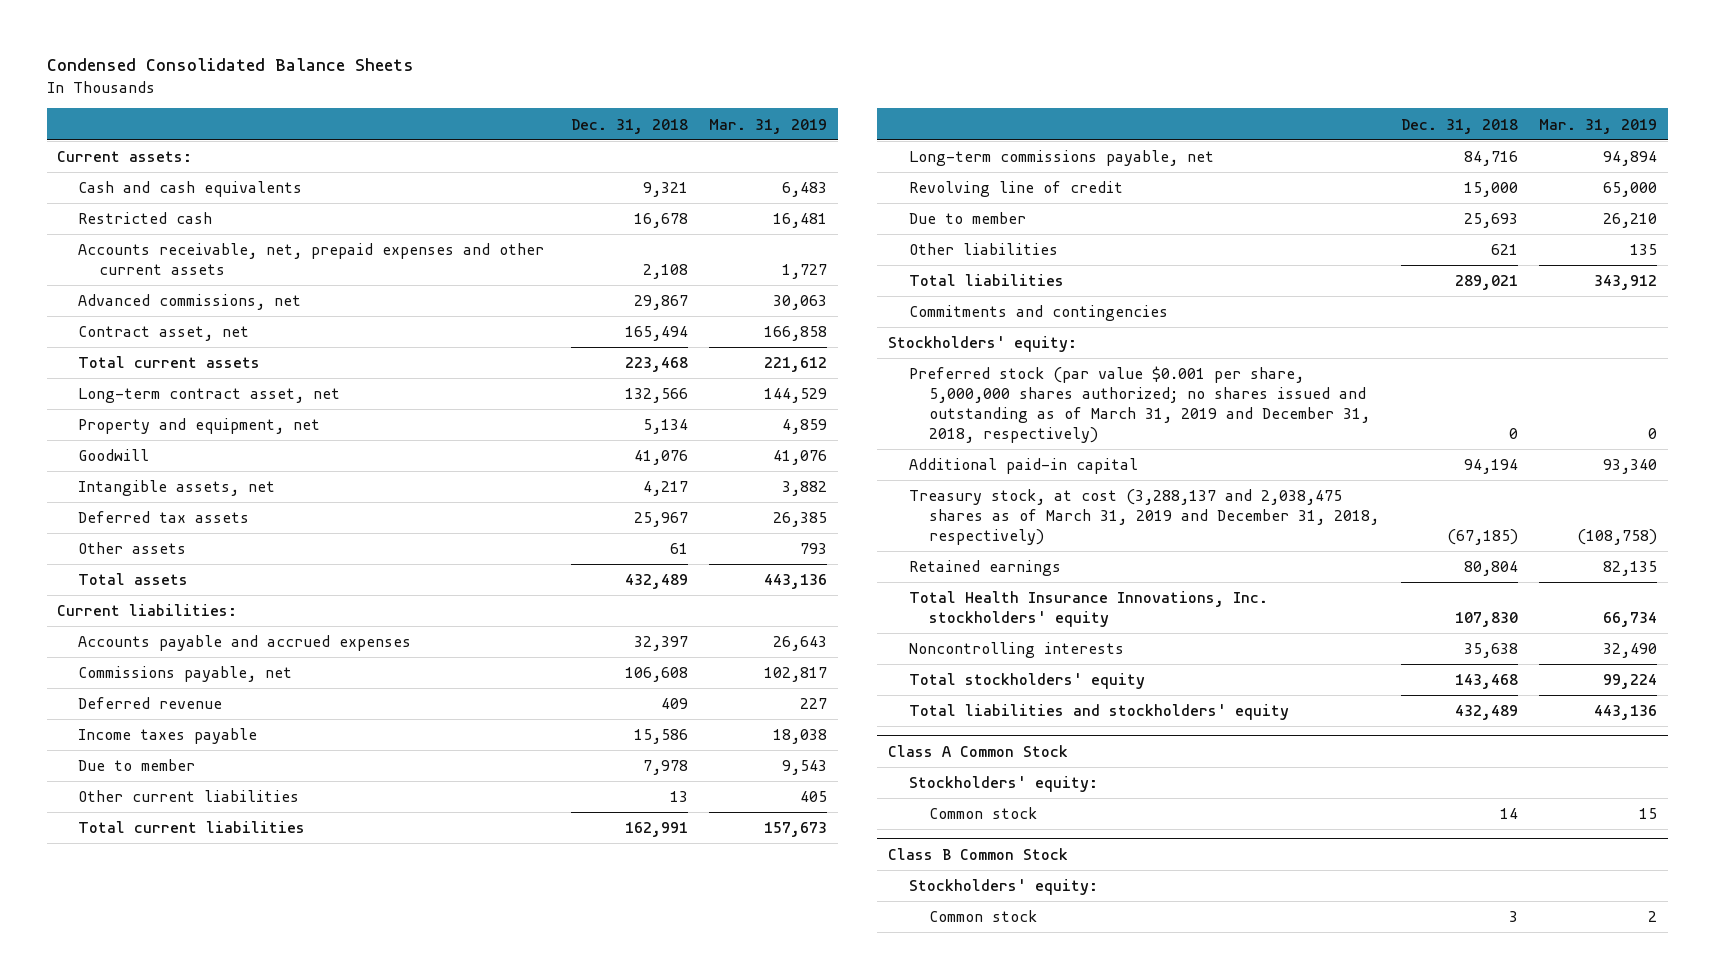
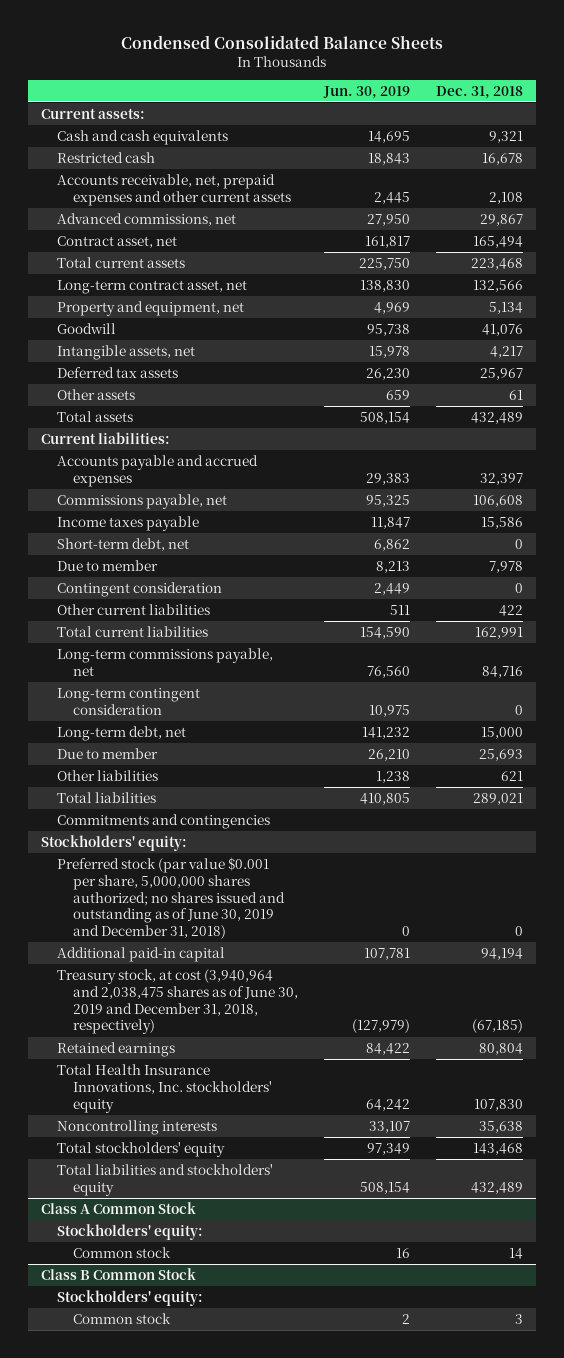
- | Dec. 31, 2018 | Mar. 31, 2019
+ | Jun. 30, 2019 | Dec. 31, 2018
- Deferred revenue | 409 | 227
+ Short-term debt, net | 6,862 | 0
- Other current liabilities | 13 | 405
+ Contingent consideration | 2,449 | 0
+ Other current liabilities | 511 | 422
- Revolving line of credit | 15,000 | 65,000
+ Long-term contingent consideration | 10,975 | 0
+ Long-term debt, net | 141,232 | 15,000
- Preferred stock (par value $0.001 per share, 5,000,000 shares authorized; no shares issued and outstanding as of March 31, 2019 and December 31, 2018, respectively) | 0 | 0
+ Preferred stock (par value $0.001 per share, 5,000,000 shares authorized; no shares issued and outstanding as of June 30, 2019 and December 31, 2018) | 0 | 0
- Treasury stock, at cost (3,288,137 and 2,038,475 shares as of March 31, 2019 and December 31, 2018, respectively) | (67,185) | (108,758)
+ Treasury stock, at cost (3,940,964 and 2,038,475 shares as of June 30, 2019 and December 31, 2018, respectively) | (127,979) | (67,185)

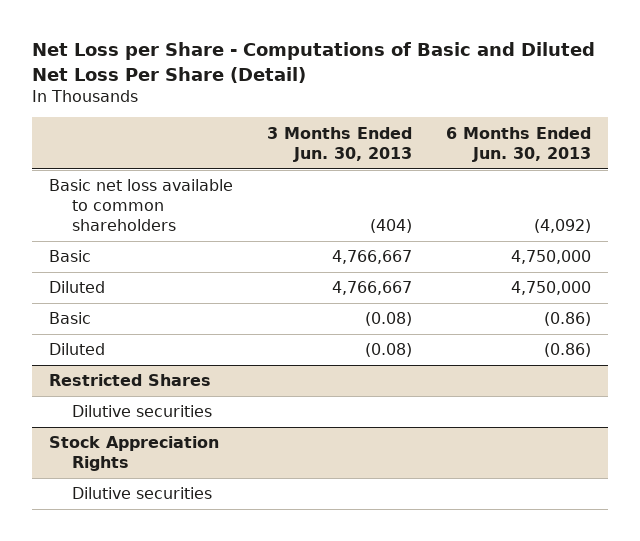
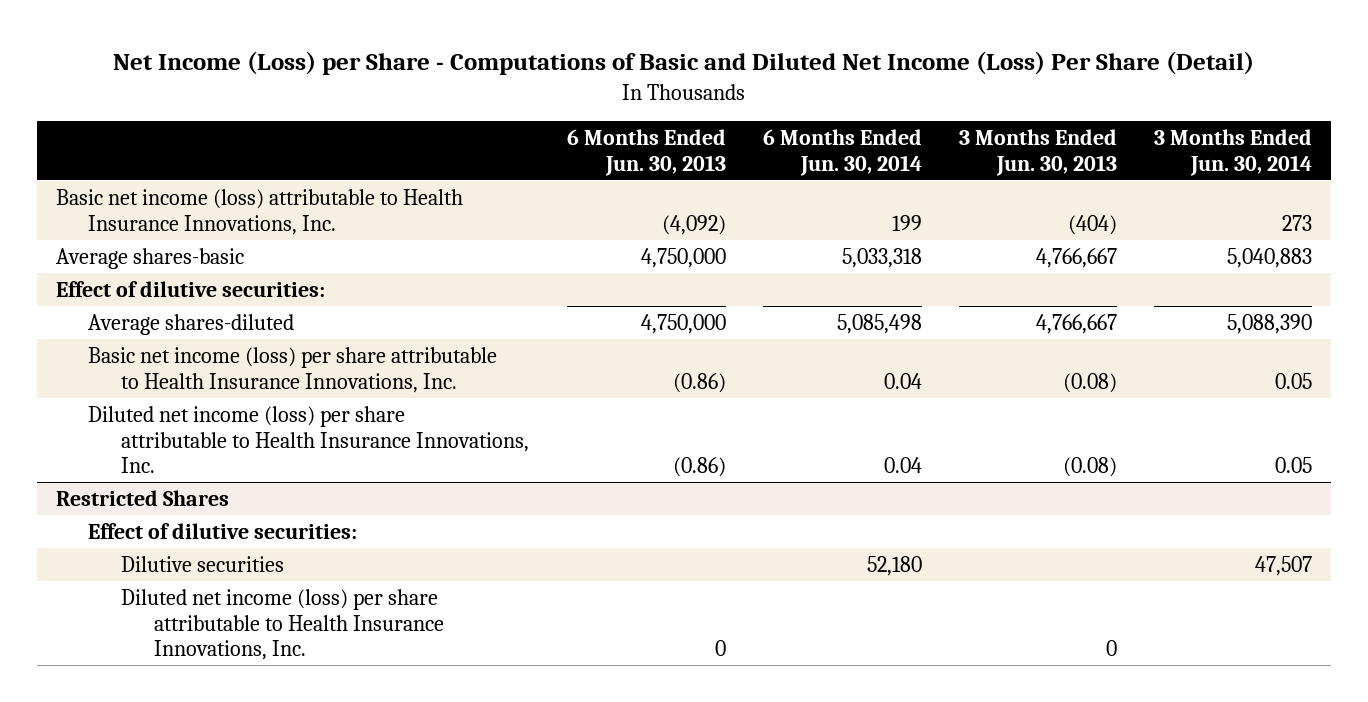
- Net Loss per Share - Computations of Basic and Diluted Net Loss Per Share (Detail)
+ Net Income (Loss) per Share - Computations of Basic and Diluted Net Income (Loss) Per Share (Detail)
- | 3 Months Ended Jun. 30, 2013 | 6 Months Ended Jun. 30, 2013
+ | 6 Months Ended Jun. 30, 2013 | 6 Months Ended Jun. 30, 2014 | 3 Months Ended Jun. 30, 2013 | 3 Months Ended Jun. 30, 2014
- Basic net loss available to common shareholders | (404) | (4,092)
- Basic | 4,766,667 | 4,750,000
- Diluted | 4,766,667 | 4,750,000
- Basic | (0.08) | (0.86)
- Diluted | (0.08) | (0.86)
+ Basic net income (loss) attributable to Health Insurance Innovations, Inc. | (4,092) | 199 | (404) | 273
+ Average shares-basic | 4,750,000 | 5,033,318 | 4,766,667 | 5,040,883
+ Effect of dilutive securities:
+ Average shares-diluted | 4,750,000 | 5,085,498 | 4,766,667 | 5,088,390
+ Basic net income (loss) per share attributable to Health Insurance Innovations, Inc. | (0.86) | 0.04 | (0.08) | 0.05
+ Diluted net income (loss) per share attributable to Health Insurance Innovations, Inc. | (0.86) | 0.04 | (0.08) | 0.05
@ Restricted Shares
- Dilutive securities
- Stock Appreciation Rights
@ Restricted Shares
+ Effect of dilutive securities:
+ Diluted net income (loss) per share attributable to Health Insurance Innovations, Inc. | 0 | | 0 |

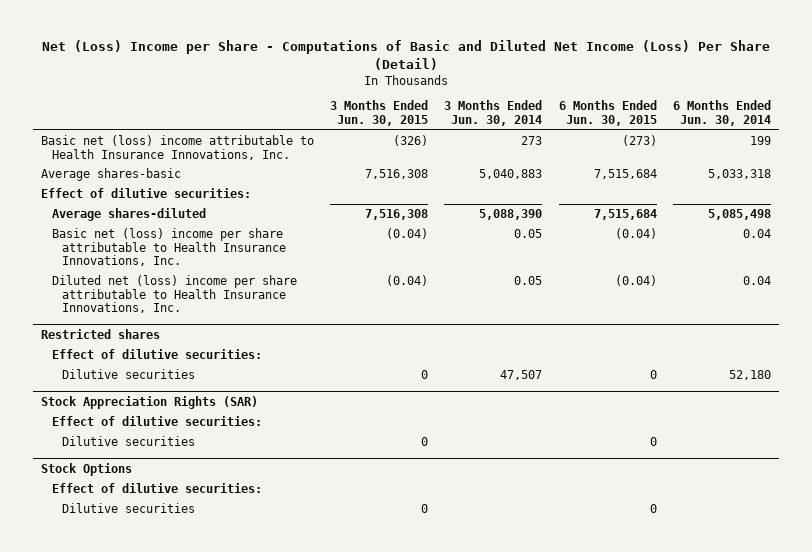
- Net Income (Loss) per Share - Computations of Basic and Diluted Net Income (Loss) Per Share (Detail)
+ Net (Loss) Income per Share - Computations of Basic and Diluted Net Income (Loss) Per Share (Detail)
- | 6 Months Ended Jun. 30, 2013 | 6 Months Ended Jun. 30, 2014 | 3 Months Ended Jun. 30, 2013 | 3 Months Ended Jun. 30, 2014
+ | 3 Months Ended Jun. 30, 2015 | 3 Months Ended Jun. 30, 2014 | 6 Months Ended Jun. 30, 2015 | 6 Months Ended Jun. 30, 2014
- Basic net income (loss) attributable to Health Insurance Innovations, Inc. | (4,092) | 199 | (404) | 273
+ Basic net (loss) income attributable to Health Insurance Innovations, Inc. | (326) | 273 | (273) | 199
- Basic net income (loss) per share attributable to Health Insurance Innovations, Inc. | (0.86) | 0.04 | (0.08) | 0.05
- Diluted net income (loss) per share attributable to Health Insurance Innovations, Inc. | (0.86) | 0.04 | (0.08) | 0.05
- Restricted Shares
+ Basic net (loss) income per share attributable to Health Insurance Innovations, Inc. | (0.04) | 0.05 | (0.04) | 0.04
+ Diluted net (loss) income per share attributable to Health Insurance Innovations, Inc. | (0.04) | 0.05 | (0.04) | 0.04
+ Restricted shares
- Diluted net income (loss) per share attributable to Health Insurance Innovations, Inc. | 0 | | 0 |
+ Stock Appreciation Rights (SAR)
+ Effect of dilutive securities:
+ Dilutive securities | 0 | | 0 |
+ Stock Options
+ Effect of dilutive securities:
+ Dilutive securities | 0 | | 0 |

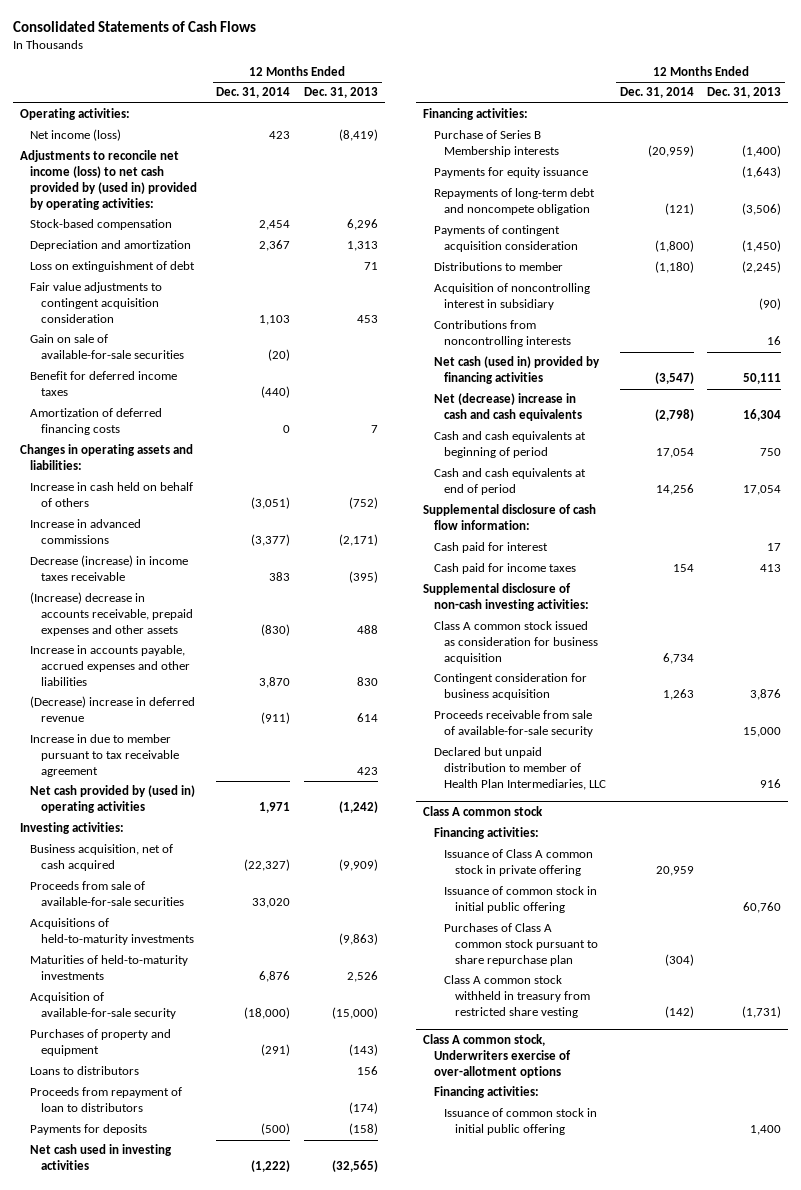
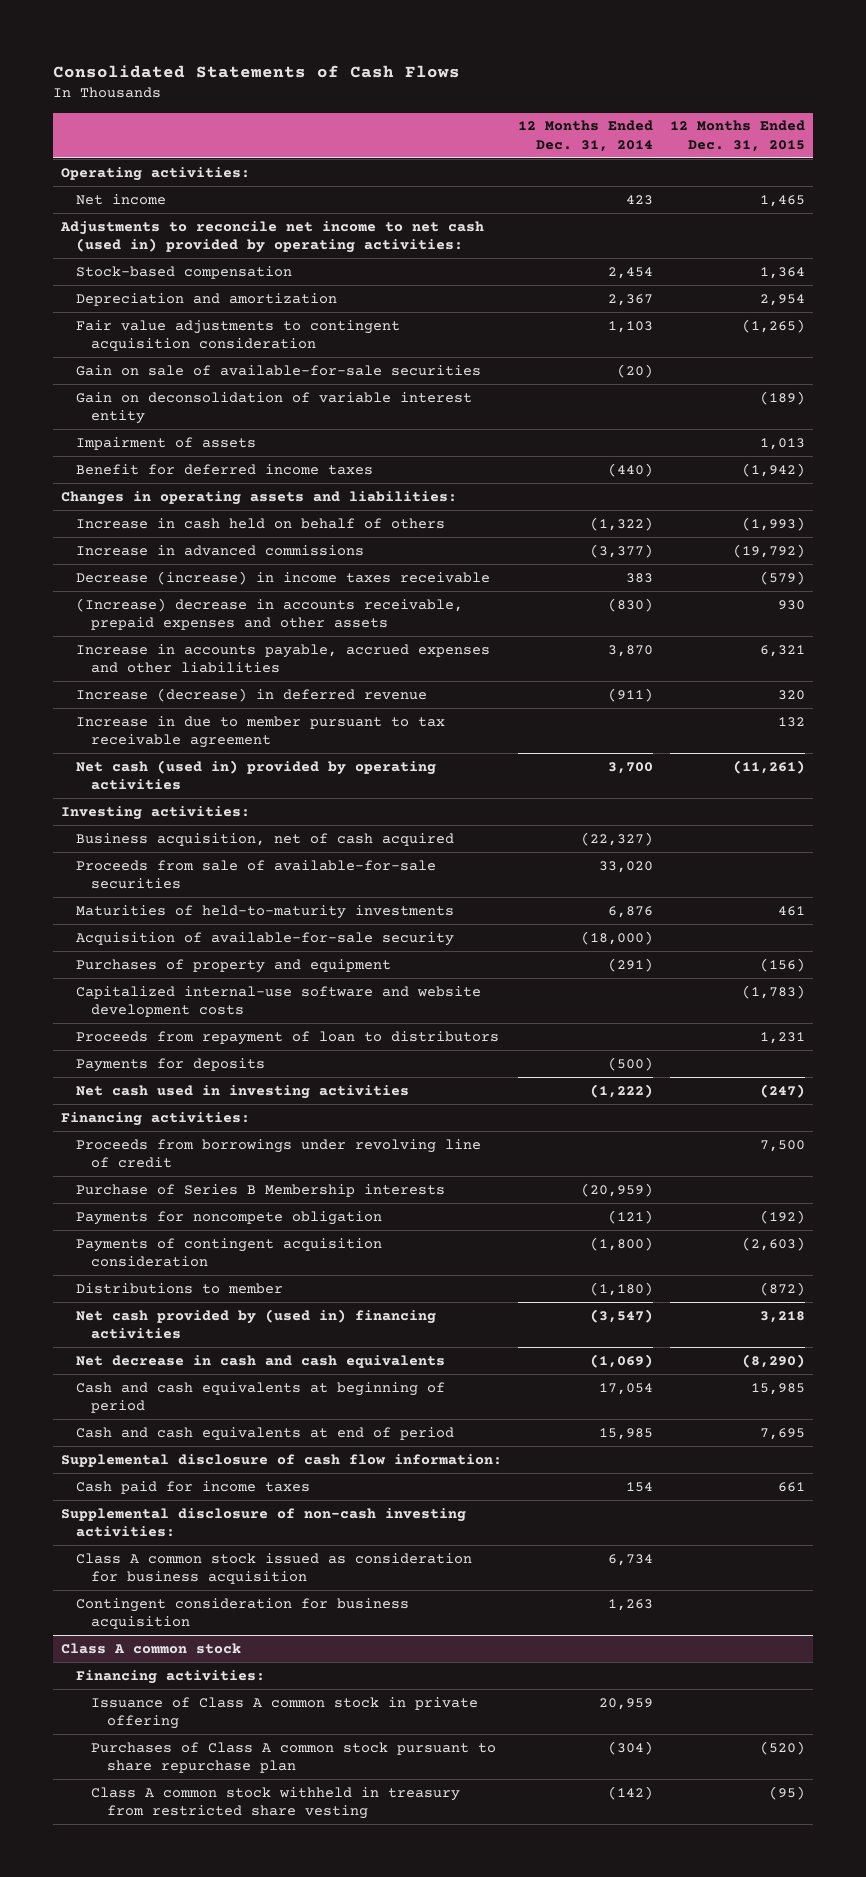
- | 12 Months Ended Dec. 31, 2014 | 12 Months Ended Dec. 31, 2013
+ | 12 Months Ended Dec. 31, 2014 | 12 Months Ended Dec. 31, 2015
- Net income (loss) | 423 | (8,419)
- Adjustments to reconcile net income (loss) to net cash provided by (used in) provided by operating activities:
+ Net income | 423 | 1,465
+ Adjustments to reconcile net income to net cash (used in) provided by operating activities:
- Loss on extinguishment of debt | | 71
+ Gain on deconsolidation of variable interest entity | | (189)
+ Impairment of assets | | 1,013
- Amortization of deferred financing costs | 0 | 7
- Increase in cash held on behalf of others | (3,051) | (752)
+ Increase in cash held on behalf of others | (1,322) | (1,993)
- (Decrease) increase in deferred revenue | (911) | 614
+ Increase (decrease) in deferred revenue | (911) | 320
- Net cash provided by (used in) operating activities | 1,971 | (1,242)
+ Net cash (used in) provided by operating activities | 3,700 | (11,261)
- Acquisitions of held-to-maturity investments | | (9,863)
- Loans to distributors | | 156
+ Capitalized internal-use software and website development costs | | (1,783)
+ Proceeds from borrowings under revolving line of credit | | 7,500
- Payments for equity issuance | | (1,643)
- Repayments of long-term debt and noncompete obligation | (121) | (3,506)
+ Payments for noncompete obligation | (121) | (192)
- Acquisition of noncontrolling interest in subsidiary | | (90)
- Contributions from noncontrolling interests | | 16
- Net cash (used in) provided by financing activities | (3,547) | 50,111
- Net (decrease) increase in cash and cash equivalents | (2,798) | 16,304
+ Net cash provided by (used in) financing activities | (3,547) | 3,218
+ Net decrease in cash and cash equivalents | (1,069) | (8,290)
- Cash and cash equivalents at end of period | 14,256 | 17,054
+ Cash and cash equivalents at end of period | 15,985 | 7,695
- Cash paid for interest | | 17
- Proceeds receivable from sale of available-for-sale security | | 15,000
- Declared but unpaid distribution to member of Health Plan Intermediaries, LLC | | 916
@ Class A common stock
- Issuance of common stock in initial public offering | | 60,760
- Class A common stock, Underwriters exercise of over-allotment options
- Financing activities:
- Issuance of common stock in initial public offering | | 1,400

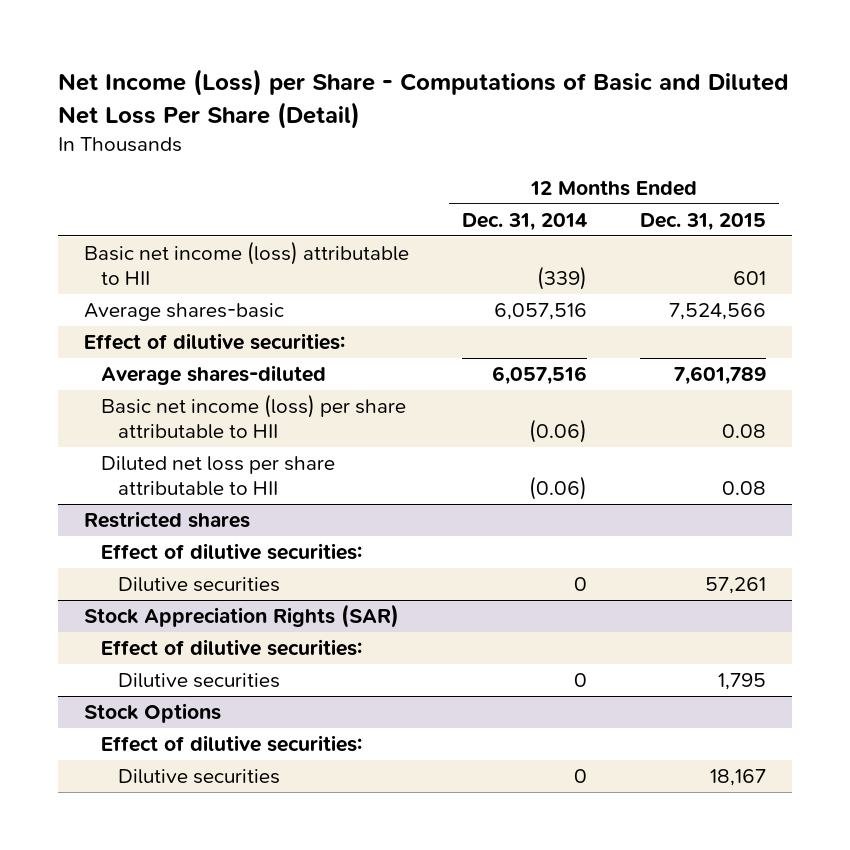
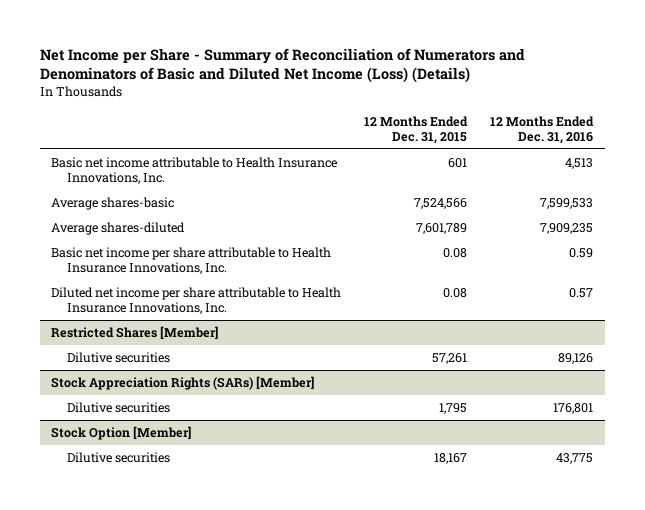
- Net Income (Loss) per Share - Computations of Basic and Diluted Net Loss Per Share (Detail)
+ Net Income per Share - Summary of Reconciliation of Numerators and Denominators of Basic and Diluted Net Income (Loss) (Details)
- | 12 Months Ended Dec. 31, 2014 | 12 Months Ended Dec. 31, 2015
+ | 12 Months Ended Dec. 31, 2015 | 12 Months Ended Dec. 31, 2016
- Basic net income (loss) attributable to HII | (339) | 601
+ Basic net income attributable to Health Insurance Innovations, Inc. | 601 | 4,513
- Effect of dilutive securities:
- Basic net income (loss) per share attributable to HII | (0.06) | 0.08
- Diluted net loss per share attributable to HII | (0.06) | 0.08
- Restricted shares
- Effect of dilutive securities:
+ Basic net income per share attributable to Health Insurance Innovations, Inc. | 0.08 | 0.59
+ Diluted net income per share attributable to Health Insurance Innovations, Inc. | 0.08 | 0.57
+ Restricted Shares [Member]
- Stock Appreciation Rights (SAR)
- Effect of dilutive securities:
+ Stock Appreciation Rights (SARs) [Member]
- Stock Options
- Effect of dilutive securities:
+ Stock Option [Member]

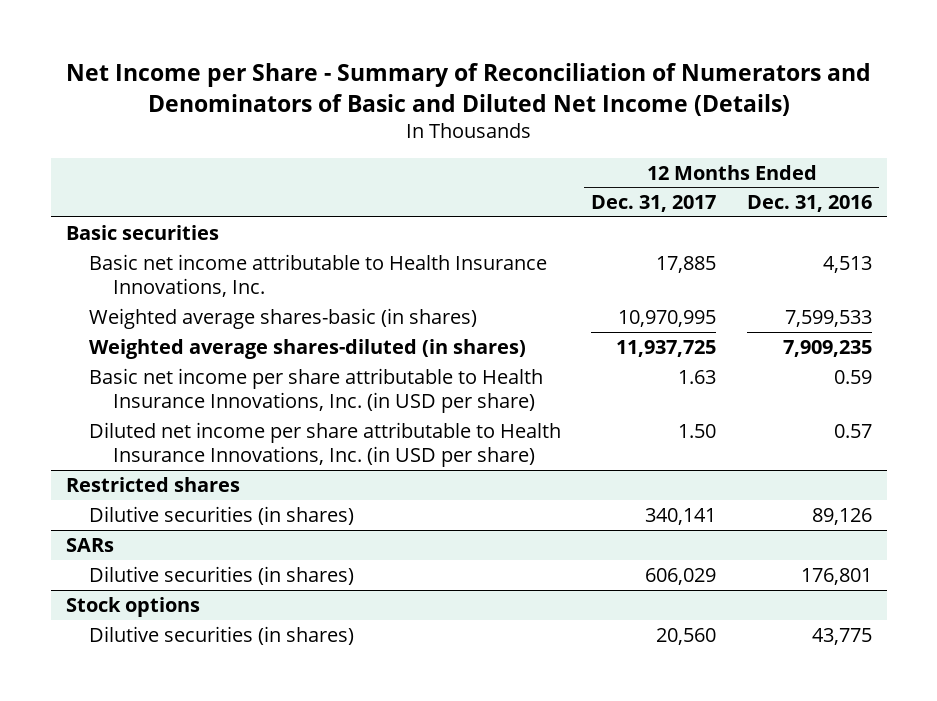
- Net Income per Share - Summary of Reconciliation of Numerators and Denominators of Basic and Diluted Net Income (Loss) (Details)
+ Net Income per Share - Summary of Reconciliation of Numerators and Denominators of Basic and Diluted Net Income (Details)
- | 12 Months Ended Dec. 31, 2015 | 12 Months Ended Dec. 31, 2016
+ | 12 Months Ended Dec. 31, 2017 | 12 Months Ended Dec. 31, 2016
+ Basic securities
- Average shares-basic | 7,524,566 | 7,599,533
- Average shares-diluted | 7,601,789 | 7,909,235
- Basic net income per share attributable to Health Insurance Innovations, Inc. | 0.08 | 0.59
- Diluted net income per share attributable to Health Insurance Innovations, Inc. | 0.08 | 0.57
- Restricted Shares [Member]
- Dilutive securities | 57,261 | 89,126
- Stock Appreciation Rights (SARs) [Member]
- Dilutive securities | 1,795 | 176,801
- Stock Option [Member]
- Dilutive securities | 18,167 | 43,775
+ Weighted average shares-basic (in shares) | 10,970,995 | 7,599,533
+ Weighted average shares-diluted (in shares) | 11,937,725 | 7,909,235
+ Basic net income per share attributable to Health Insurance Innovations, Inc. (in USD per share) | 1.63 | 0.59
+ Diluted net income per share attributable to Health Insurance Innovations, Inc. (in USD per share) | 1.50 | 0.57
+ Restricted shares
+ Dilutive securities (in shares) | 340,141 | 89,126
+ SARs
+ Dilutive securities (in shares) | 606,029 | 176,801
+ Stock options
+ Dilutive securities (in shares) | 20,560 | 43,775

